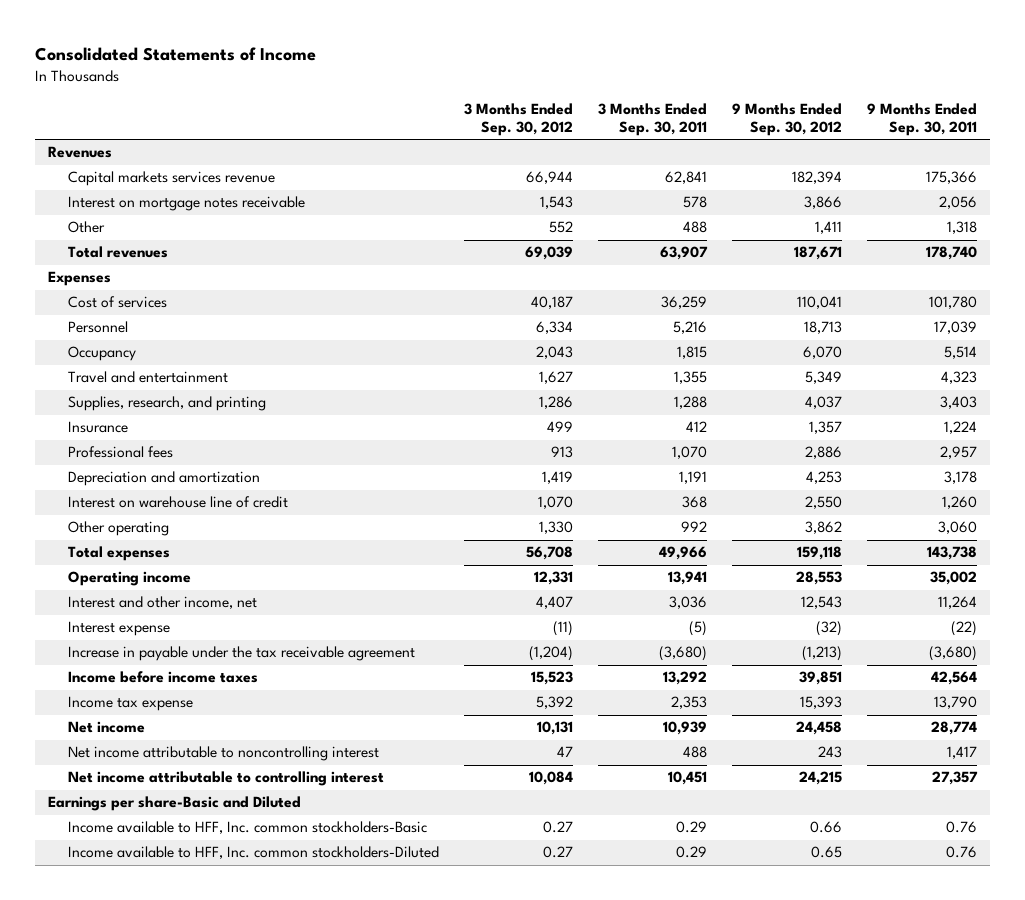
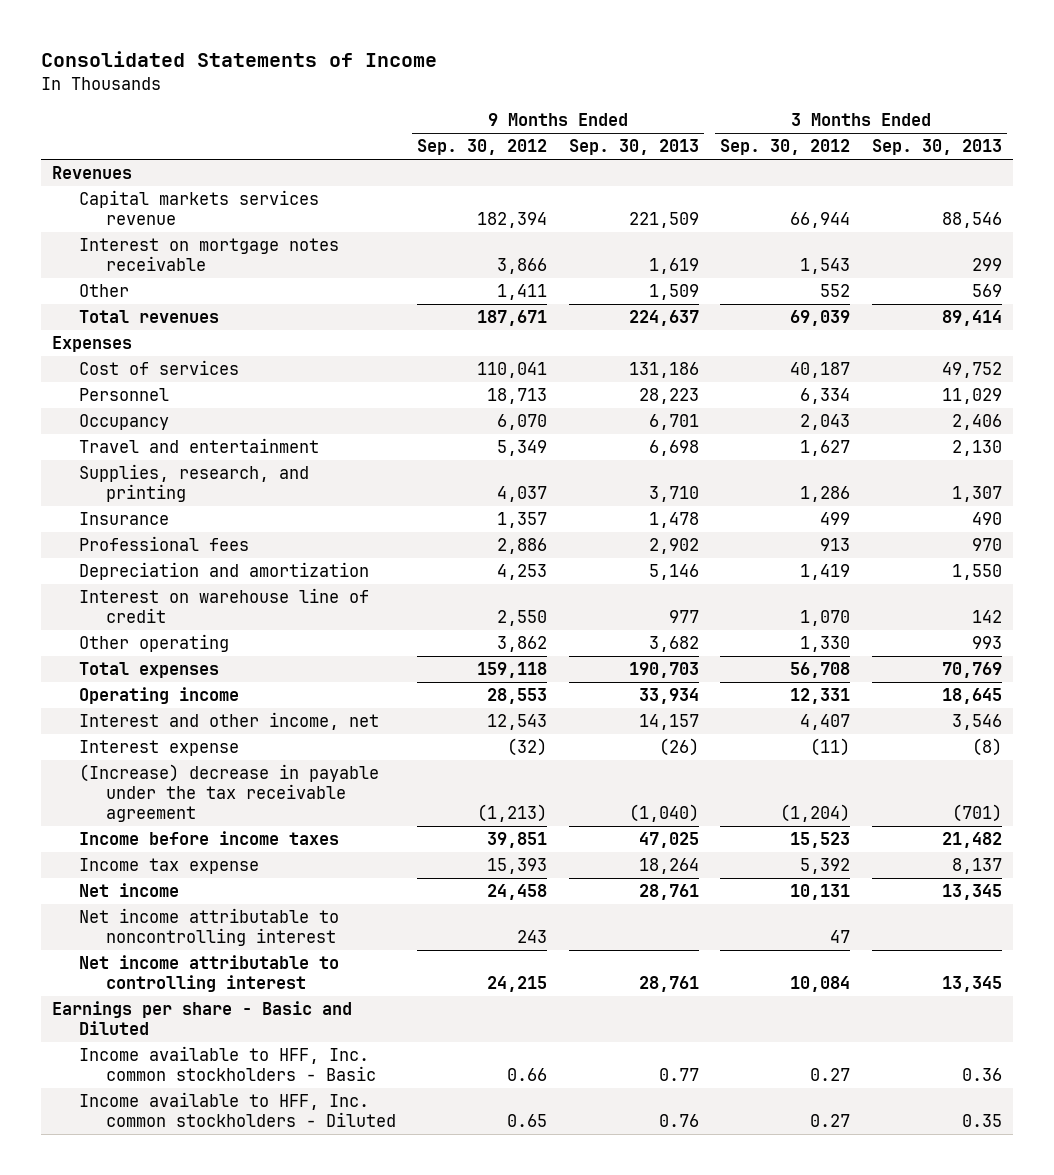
- | 3 Months Ended Sep. 30, 2012 | 3 Months Ended Sep. 30, 2011 | 9 Months Ended Sep. 30, 2012 | 9 Months Ended Sep. 30, 2011
+ | 9 Months Ended Sep. 30, 2012 | 9 Months Ended Sep. 30, 2013 | 3 Months Ended Sep. 30, 2012 | 3 Months Ended Sep. 30, 2013
- Increase in payable under the tax receivable agreement | (1,204) | (3,680) | (1,213) | (3,680)
+ (Increase) decrease in payable under the tax receivable agreement | (1,213) | (1,040) | (1,204) | (701)
- Earnings per share-Basic and Diluted
- Income available to HFF, Inc. common stockholders-Basic | 0.27 | 0.29 | 0.66 | 0.76
- Income available to HFF, Inc. common stockholders-Diluted | 0.27 | 0.29 | 0.65 | 0.76
+ Earnings per share - Basic and Diluted
+ Income available to HFF, Inc. common stockholders - Basic | 0.66 | 0.77 | 0.27 | 0.36
+ Income available to HFF, Inc. common stockholders - Diluted | 0.65 | 0.76 | 0.27 | 0.35

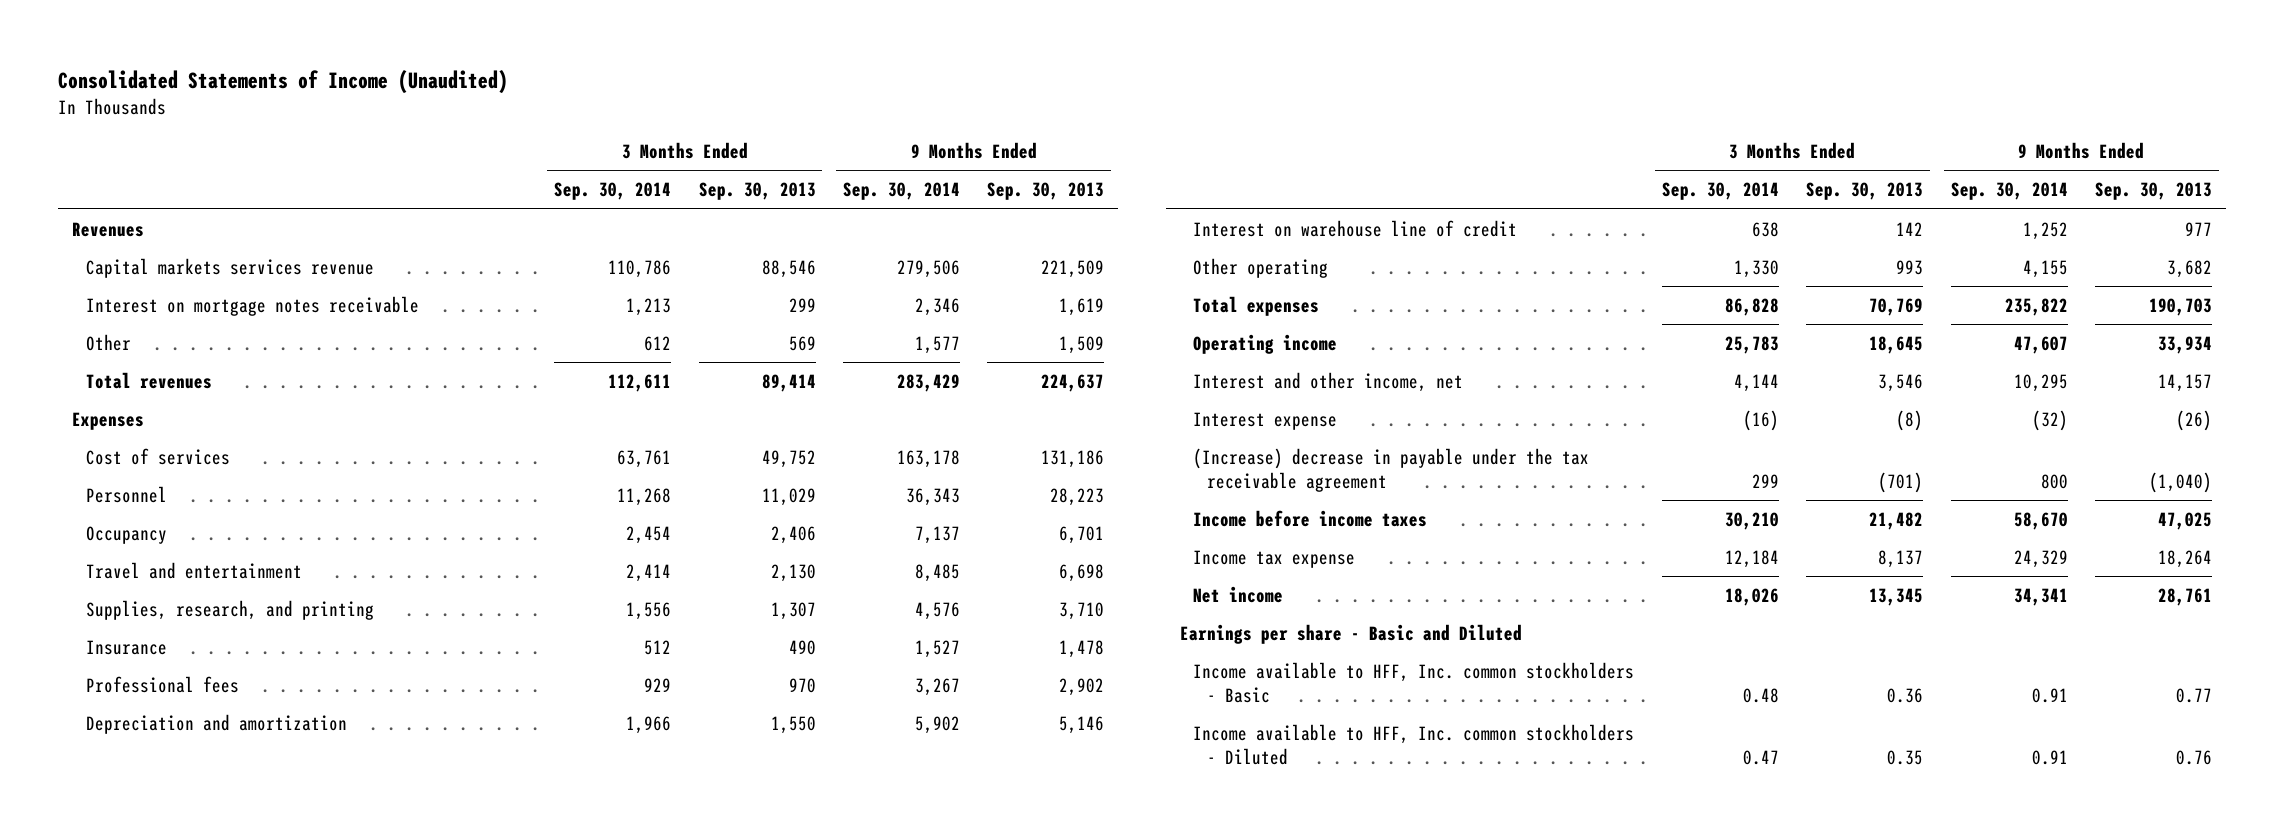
- Consolidated Statements of Income
+ Consolidated Statements of Income (Unaudited)
- | 9 Months Ended Sep. 30, 2012 | 9 Months Ended Sep. 30, 2013 | 3 Months Ended Sep. 30, 2012 | 3 Months Ended Sep. 30, 2013
+ | 3 Months Ended Sep. 30, 2014 | 3 Months Ended Sep. 30, 2013 | 9 Months Ended Sep. 30, 2014 | 9 Months Ended Sep. 30, 2013
- Net income attributable to noncontrolling interest | 243 | | 47 |
- Net income attributable to controlling interest | 24,215 | 28,761 | 10,084 | 13,345

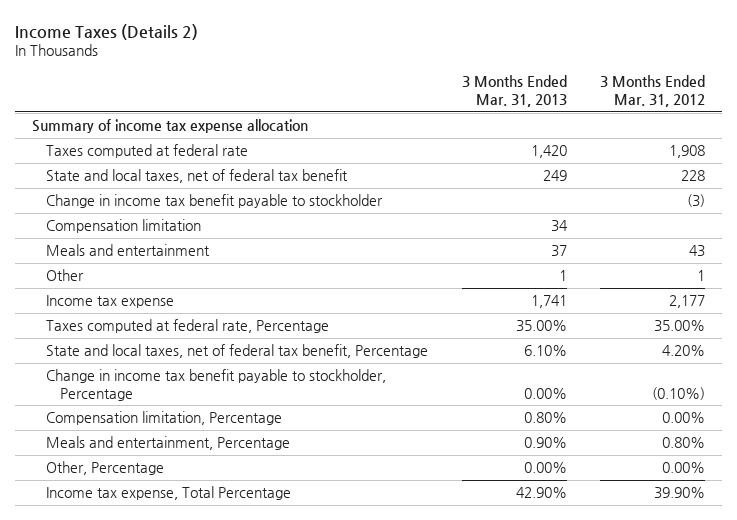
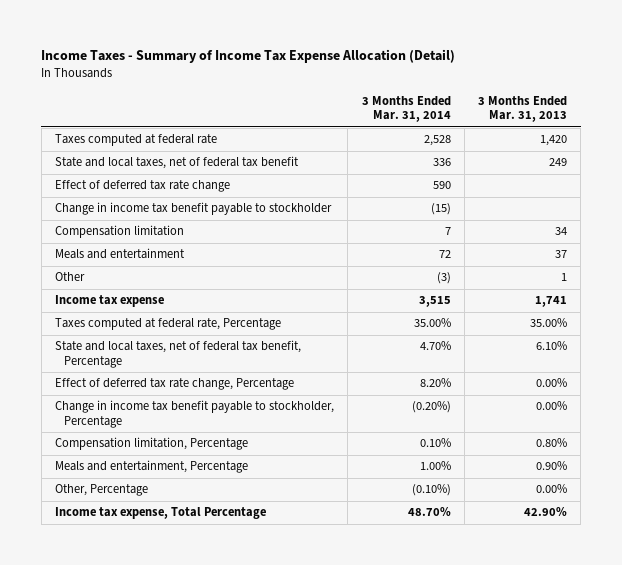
- Income Taxes (Details 2)
+ Income Taxes - Summary of Income Tax Expense Allocation (Detail)
- | 3 Months Ended Mar. 31, 2013 | 3 Months Ended Mar. 31, 2012
+ | 3 Months Ended Mar. 31, 2014 | 3 Months Ended Mar. 31, 2013
- Summary of income tax expense allocation
+ Effect of deferred tax rate change | 590 |
+ Effect of deferred tax rate change, Percentage | 8.20% | 0.00%

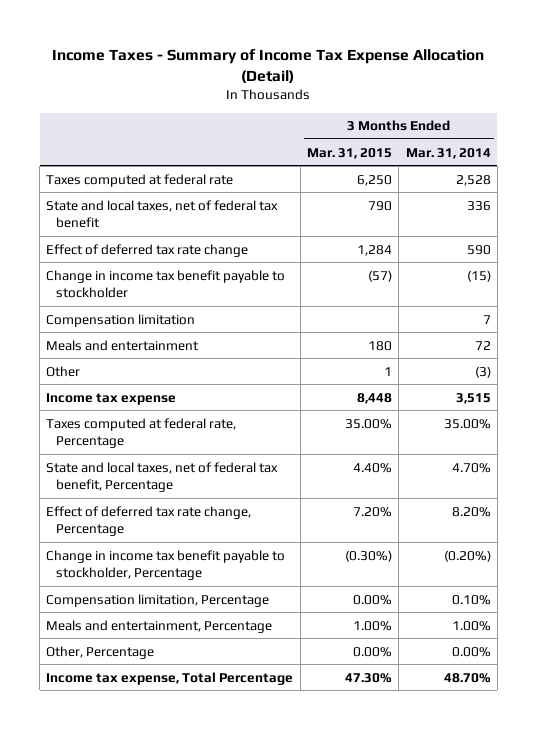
- | 3 Months Ended Mar. 31, 2014 | 3 Months Ended Mar. 31, 2013
+ | 3 Months Ended Mar. 31, 2015 | 3 Months Ended Mar. 31, 2014
- Other, Percentage | (0.10%) | 0.00%
+ Other, Percentage | 0.00% | 0.00%

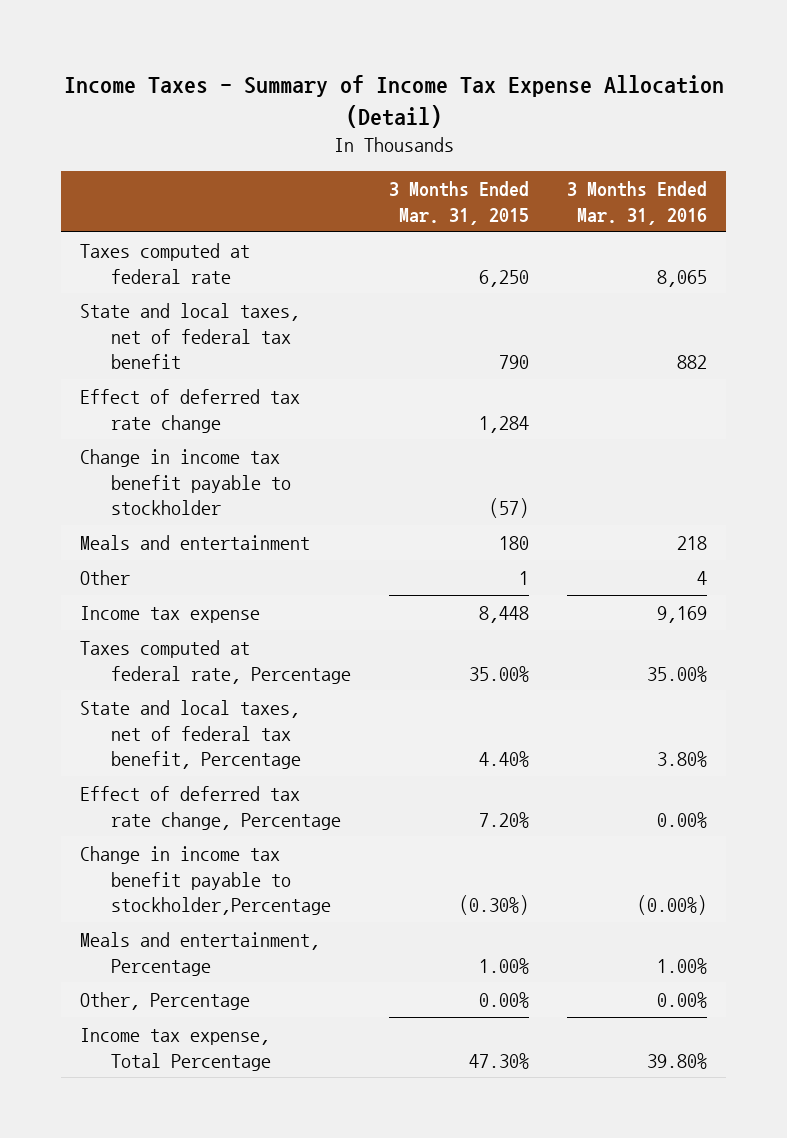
- | 3 Months Ended Mar. 31, 2015 | 3 Months Ended Mar. 31, 2014
+ | 3 Months Ended Mar. 31, 2015 | 3 Months Ended Mar. 31, 2016
- Compensation limitation | | 7
- Change in income tax benefit payable to stockholder, Percentage | (0.30%) | (0.20%)
- Compensation limitation, Percentage | 0.00% | 0.10%
+ Change in income tax benefit payable to stockholder,Percentage | (0.30%) | (0.00%)

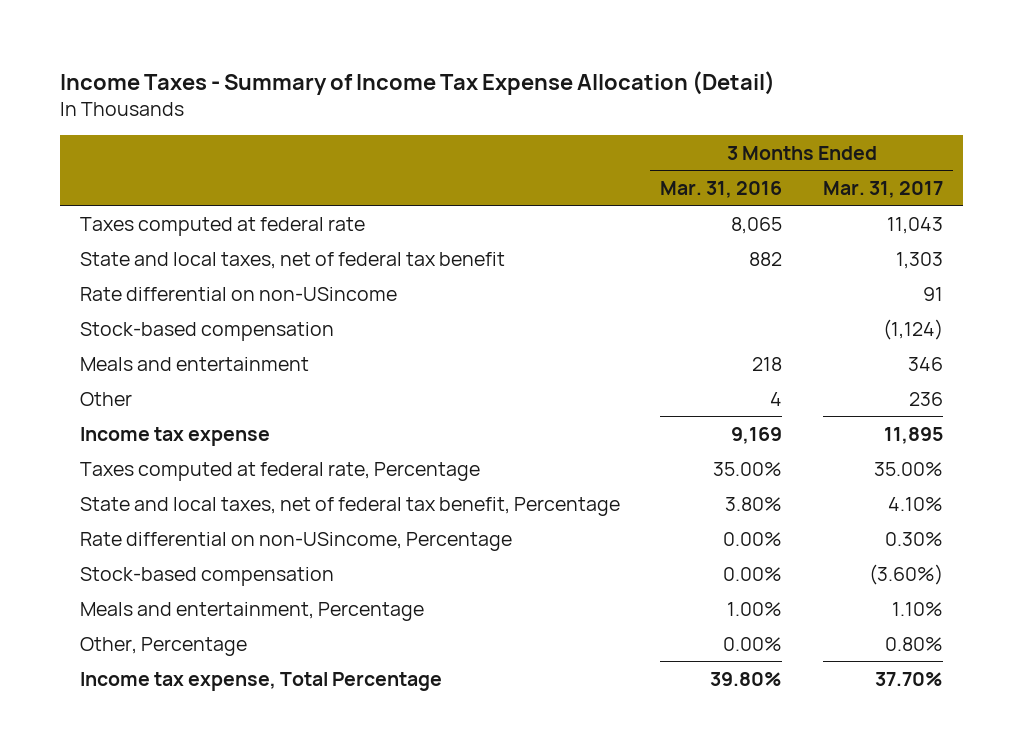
- | 3 Months Ended Mar. 31, 2015 | 3 Months Ended Mar. 31, 2016
+ | 3 Months Ended Mar. 31, 2016 | 3 Months Ended Mar. 31, 2017
- Effect of deferred tax rate change | 1,284 |
- Change in income tax benefit payable to stockholder | (57) |
+ Rate differential on non-USincome | | 91
+ Stock-based compensation | | (1,124)
- Effect of deferred tax rate change, Percentage | 7.20% | 0.00%
- Change in income tax benefit payable to stockholder,Percentage | (0.30%) | (0.00%)
+ Rate differential on non-USincome, Percentage | 0.00% | 0.30%
+ Stock-based compensation | 0.00% | (3.60%)

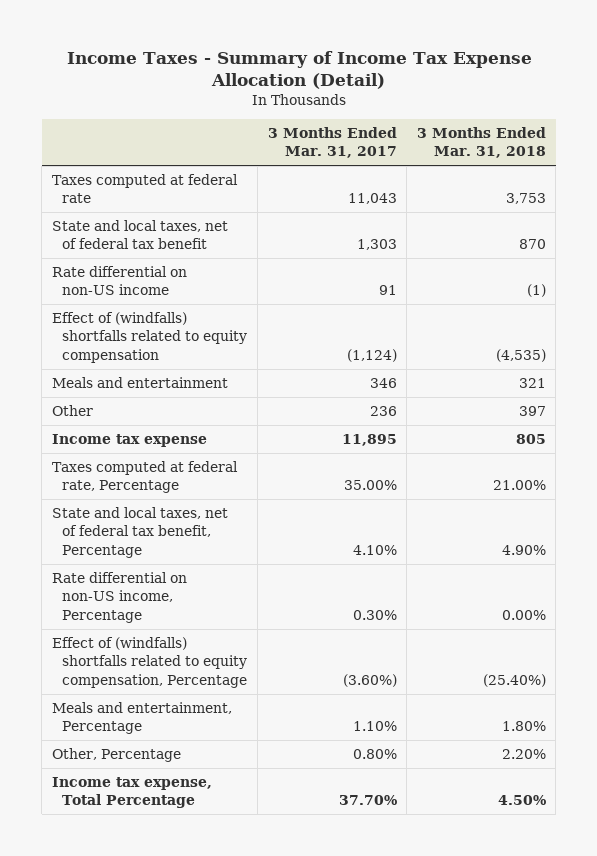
- | 3 Months Ended Mar. 31, 2016 | 3 Months Ended Mar. 31, 2017
+ | 3 Months Ended Mar. 31, 2017 | 3 Months Ended Mar. 31, 2018
- Rate differential on non-USincome | | 91
- Stock-based compensation | | (1,124)
+ Rate differential on non-US income | 91 | (1)
+ Effect of (windfalls) shortfalls related to equity compensation | (1,124) | (4,535)
- Rate differential on non-USincome, Percentage | 0.00% | 0.30%
- Stock-based compensation | 0.00% | (3.60%)
+ Rate differential on non-US income, Percentage | 0.30% | 0.00%
+ Effect of (windfalls) shortfalls related to equity compensation, Percentage | (3.60%) | (25.40%)

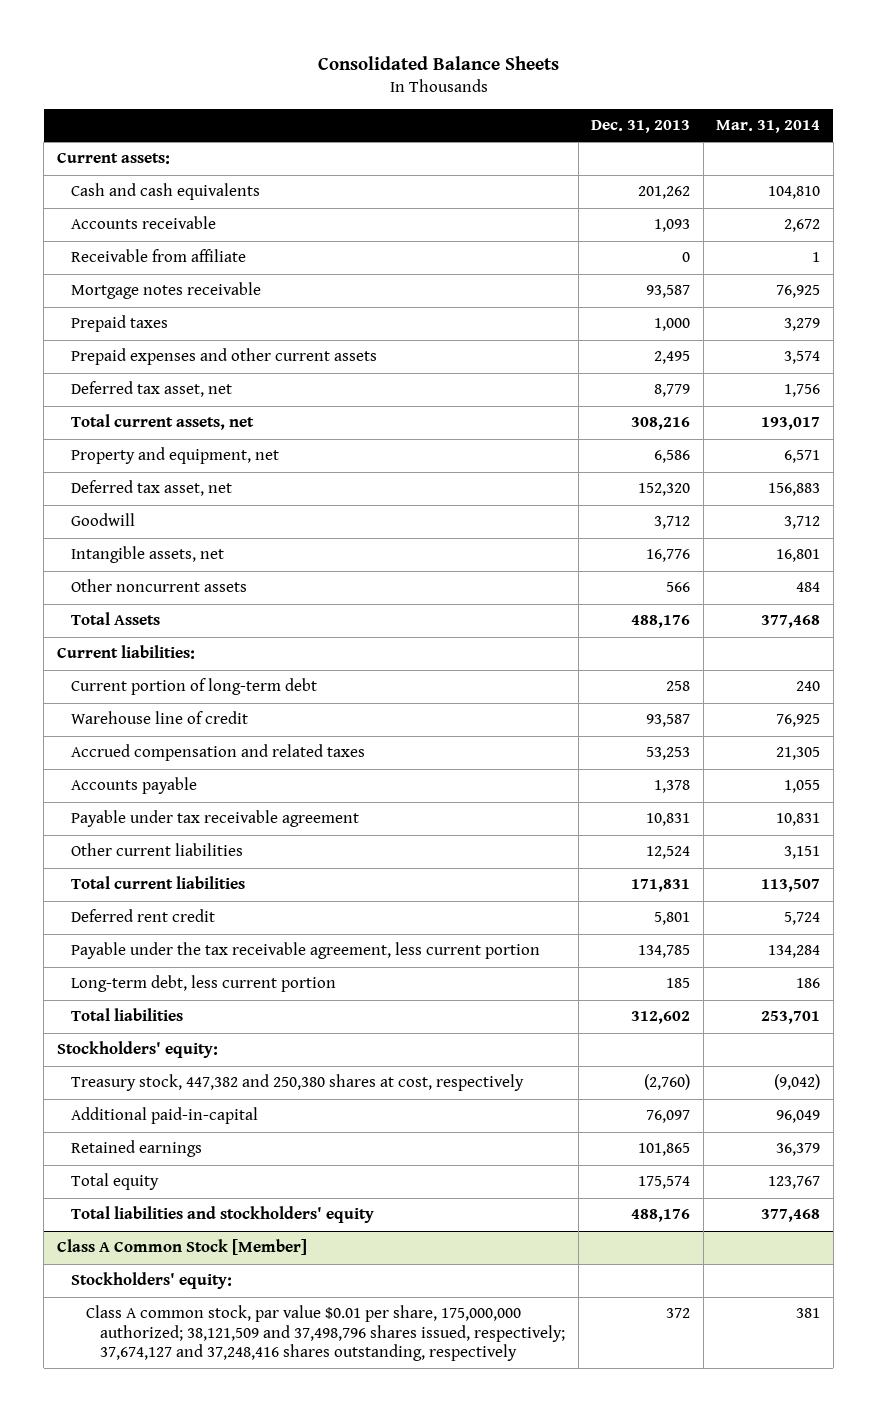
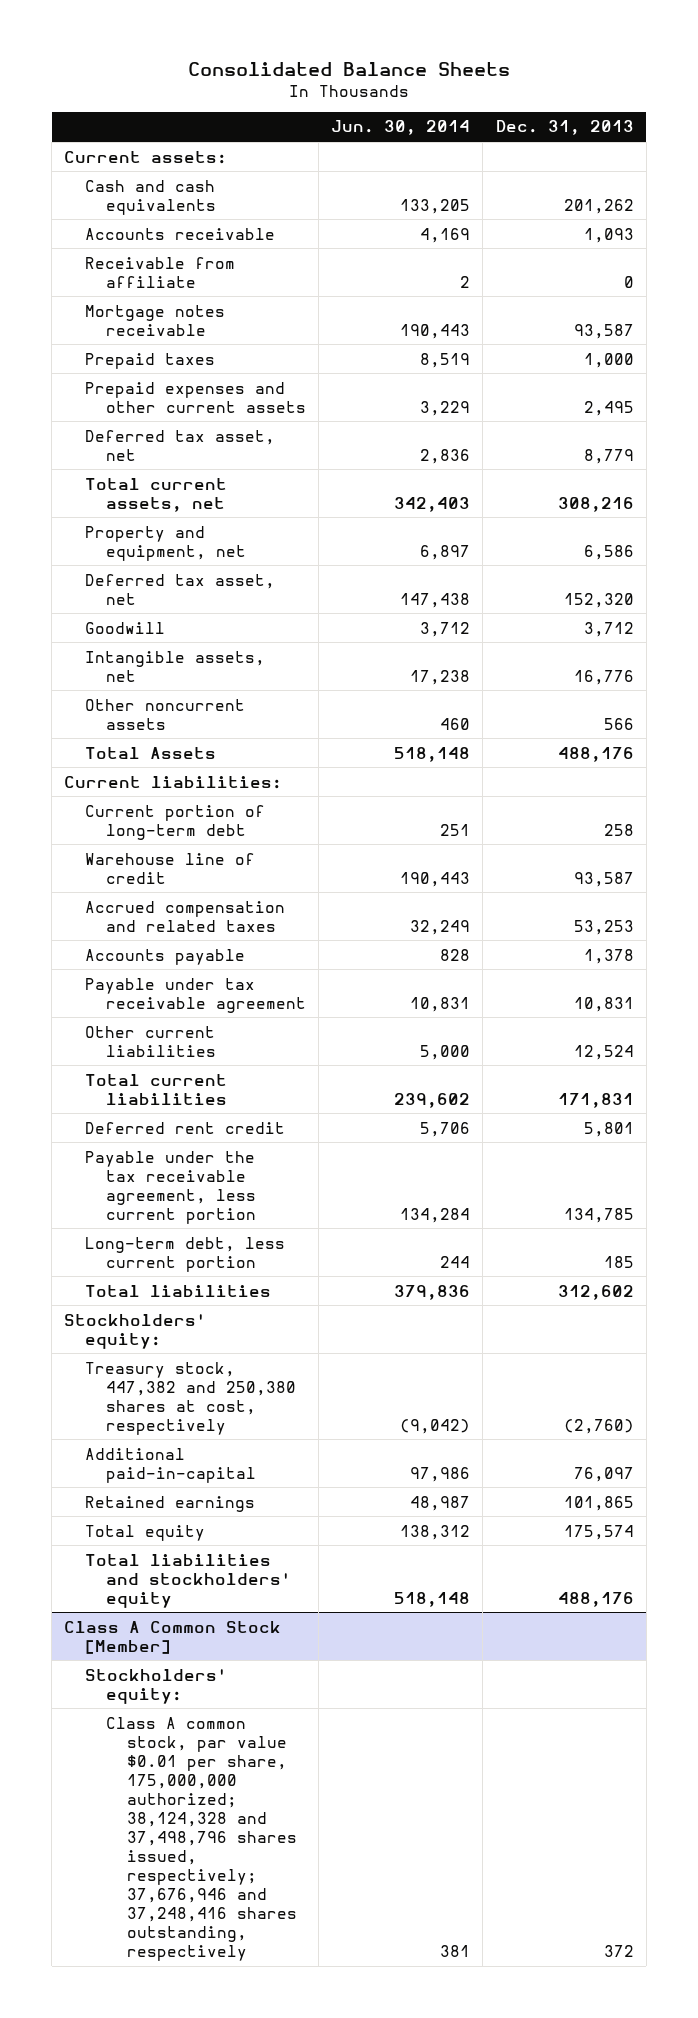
- | Dec. 31, 2013 | Mar. 31, 2014
+ | Jun. 30, 2014 | Dec. 31, 2013
@ Class A Common Stock [Member]
- Class A common stock, par value $0.01 per share, 175,000,000 authorized; 38,121,509 and 37,498,796 shares issued, respectively; 37,674,127 and 37,248,416 shares outstanding, respectively | 372 | 381
+ Class A common stock, par value $0.01 per share, 175,000,000 authorized; 38,124,328 and 37,498,796 shares issued, respectively; 37,676,946 and 37,248,416 shares outstanding, respectively | 381 | 372

